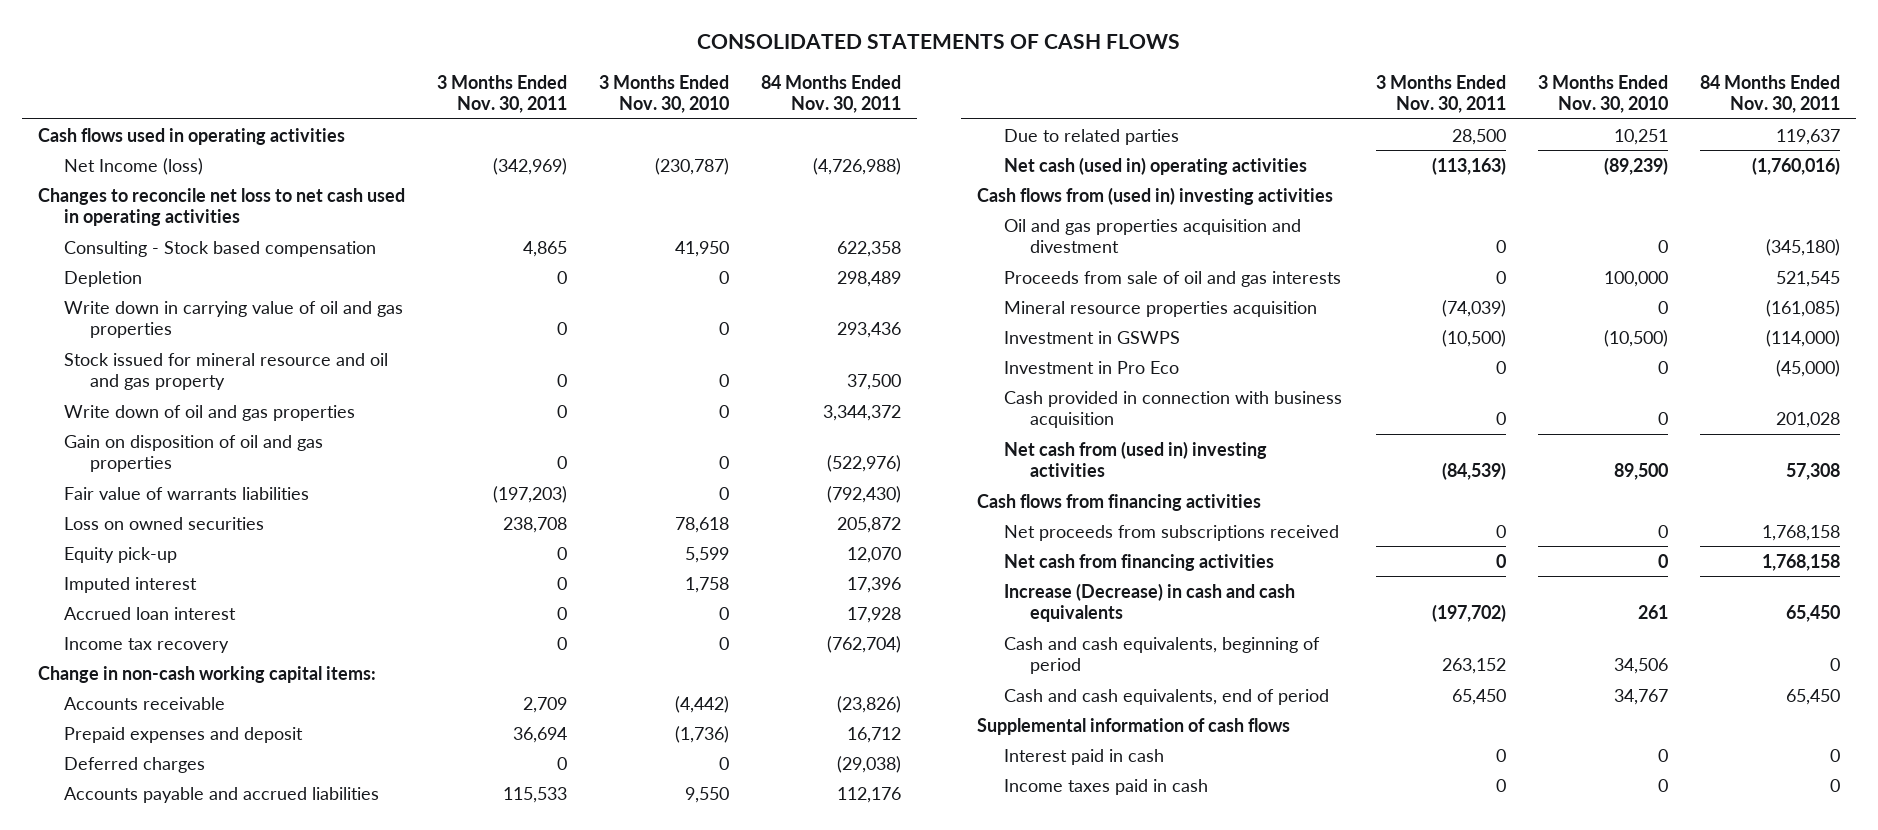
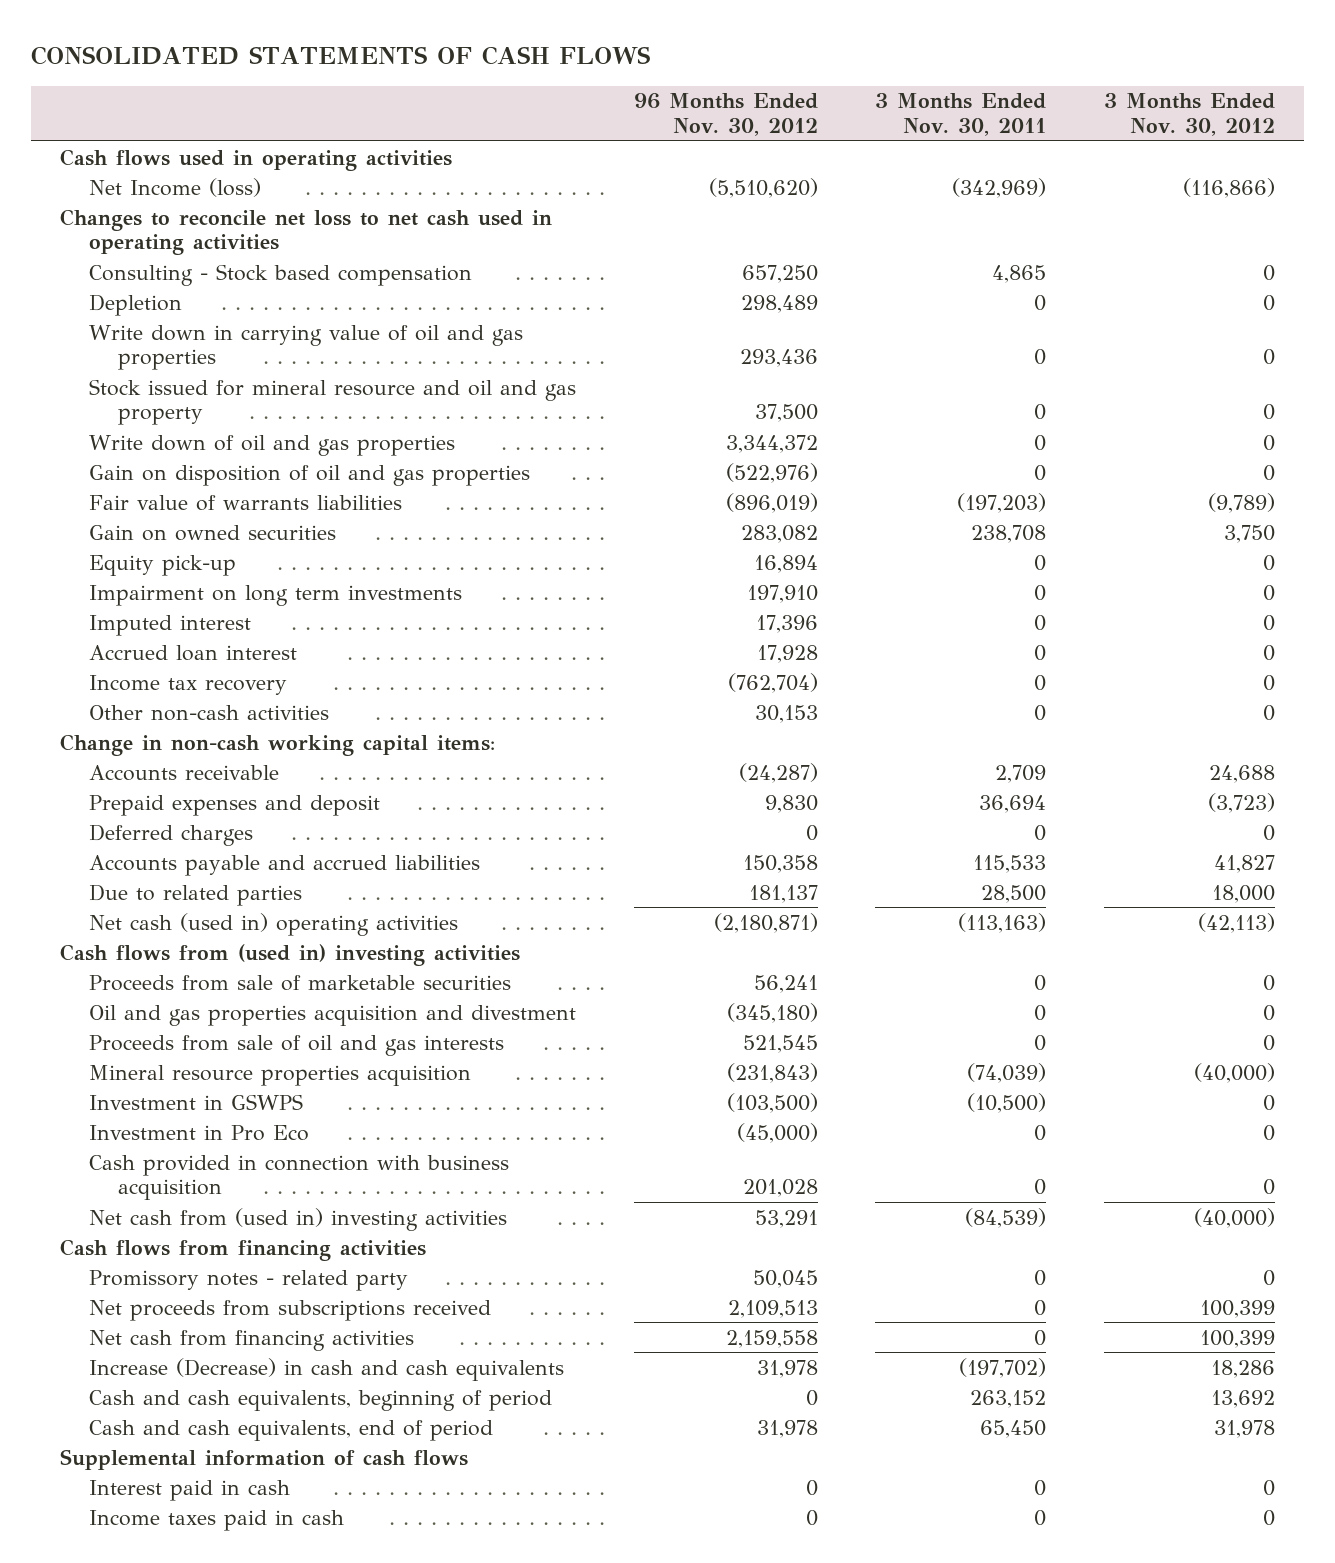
- | 3 Months Ended Nov. 30, 2011 | 3 Months Ended Nov. 30, 2010 | 84 Months Ended Nov. 30, 2011
+ | 96 Months Ended Nov. 30, 2012 | 3 Months Ended Nov. 30, 2011 | 3 Months Ended Nov. 30, 2012
- Loss on owned securities | 238,708 | 78,618 | 205,872
+ Gain on owned securities | 283,082 | 238,708 | 3,750
+ Impairment on long term investments | 197,910 | 0 | 0
+ Other non-cash activities | 30,153 | 0 | 0
+ Proceeds from sale of marketable securities | 56,241 | 0 | 0
+ Promissory notes - related party | 50,045 | 0 | 0

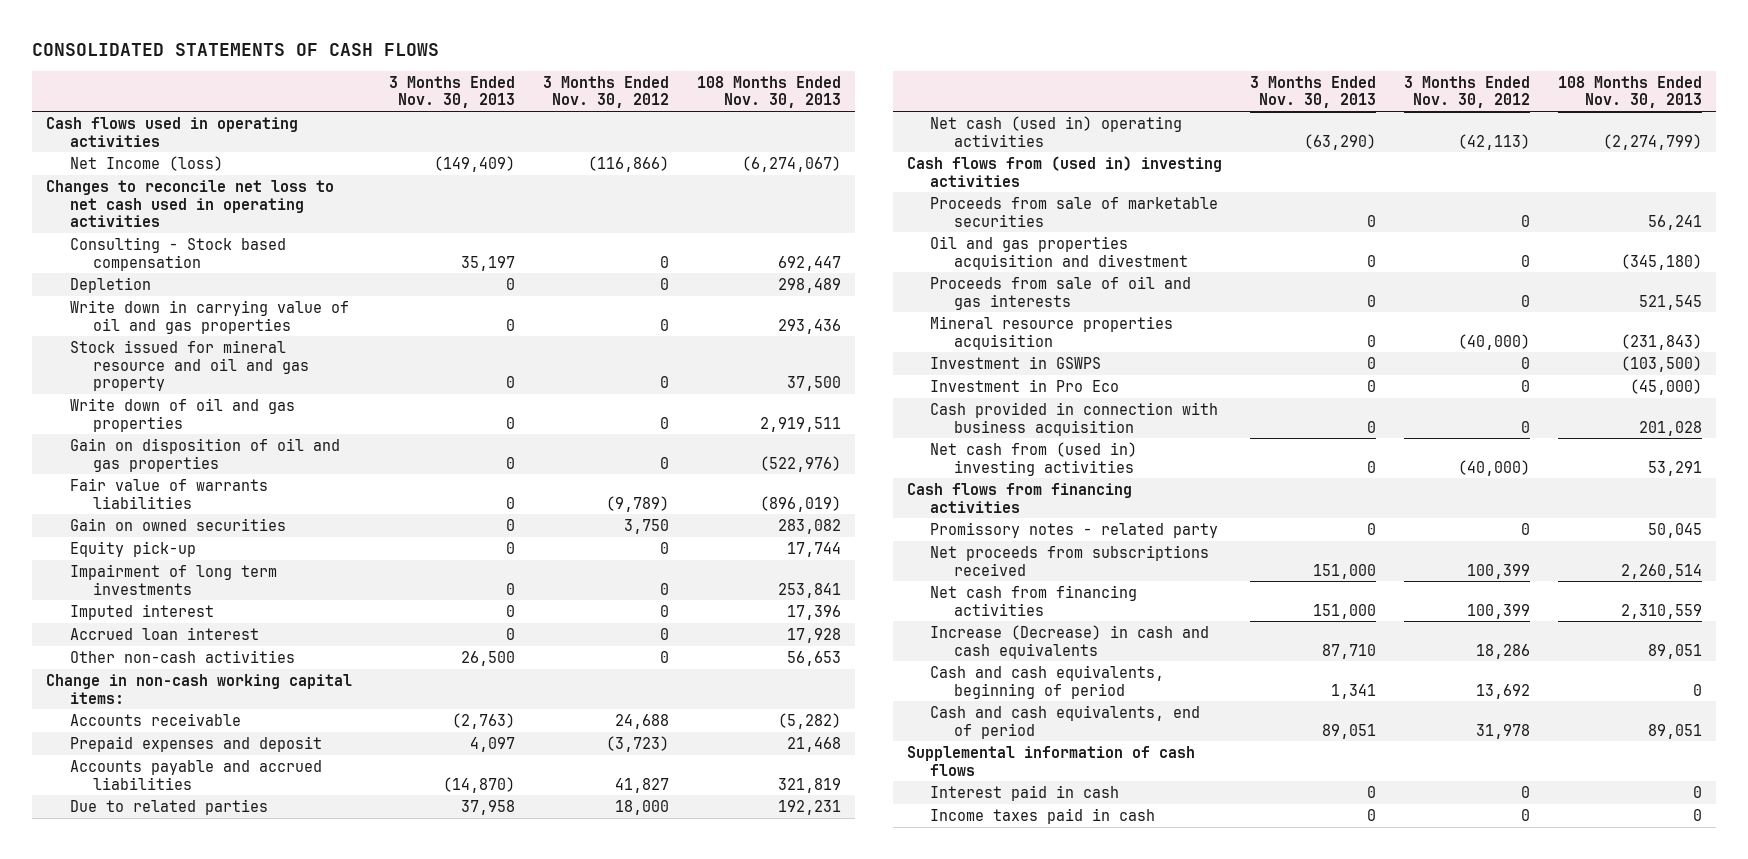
- | 96 Months Ended Nov. 30, 2012 | 3 Months Ended Nov. 30, 2011 | 3 Months Ended Nov. 30, 2012
+ | 3 Months Ended Nov. 30, 2013 | 3 Months Ended Nov. 30, 2012 | 108 Months Ended Nov. 30, 2013
- Impairment on long term investments | 197,910 | 0 | 0
+ Impairment of long term investments | 0 | 0 | 253,841
- Income tax recovery | (762,704) | 0 | 0
- Deferred charges | 0 | 0 | 0

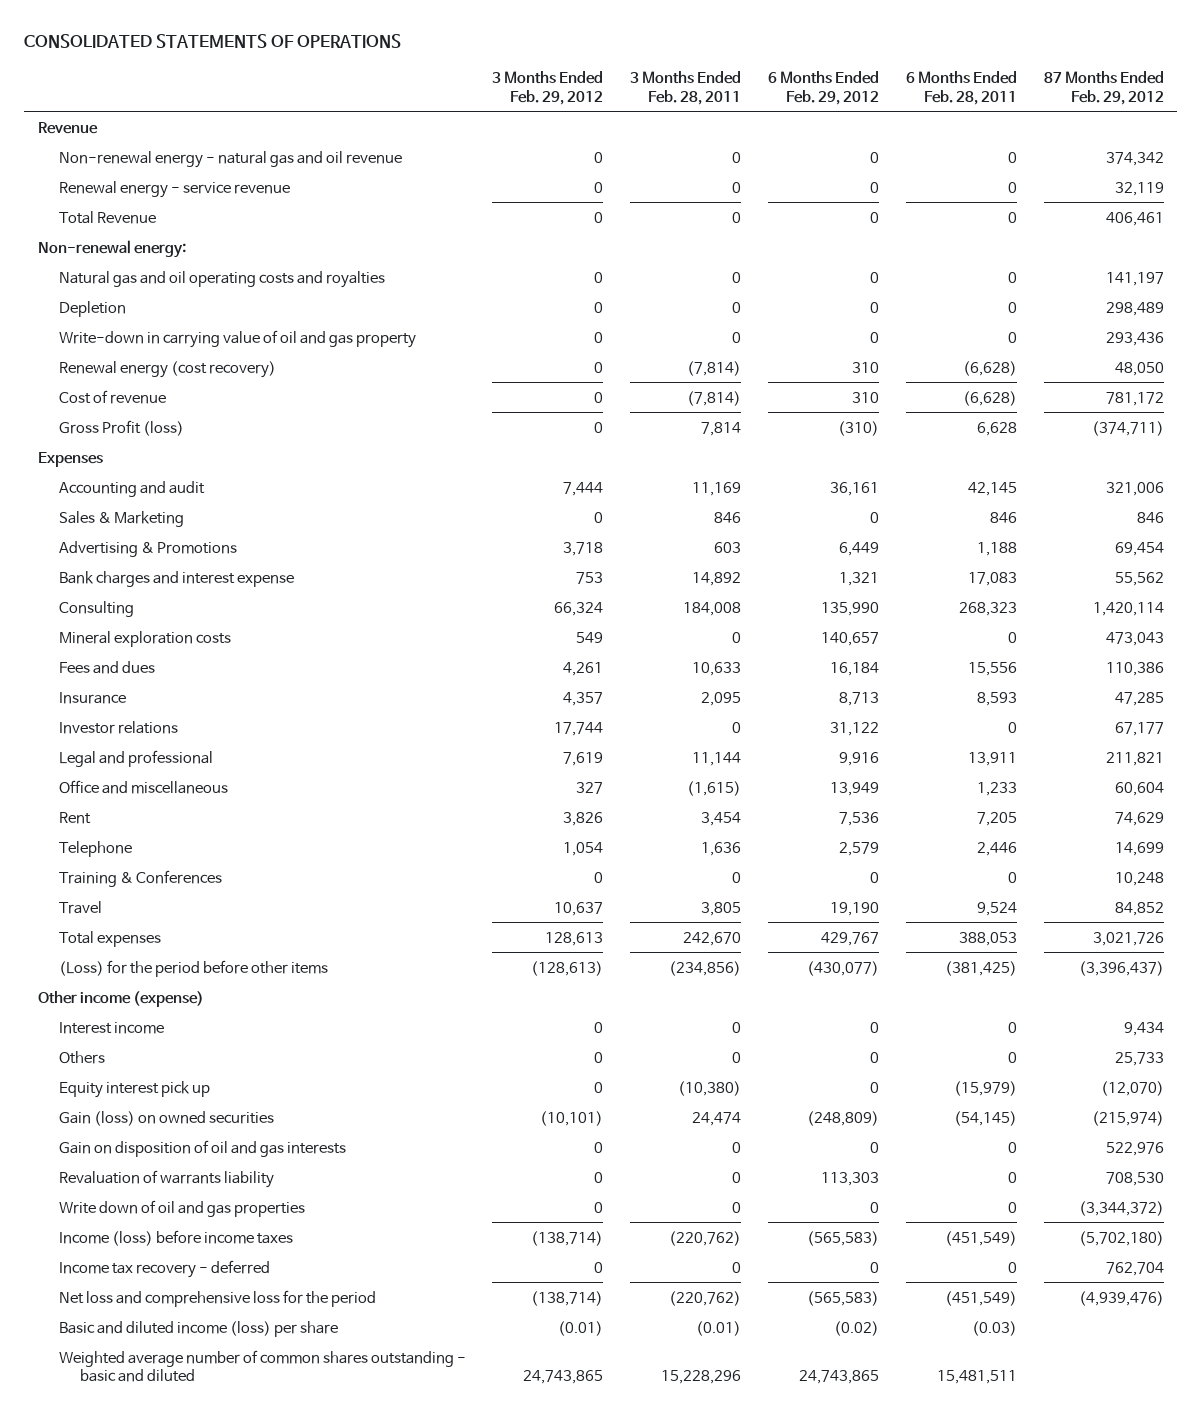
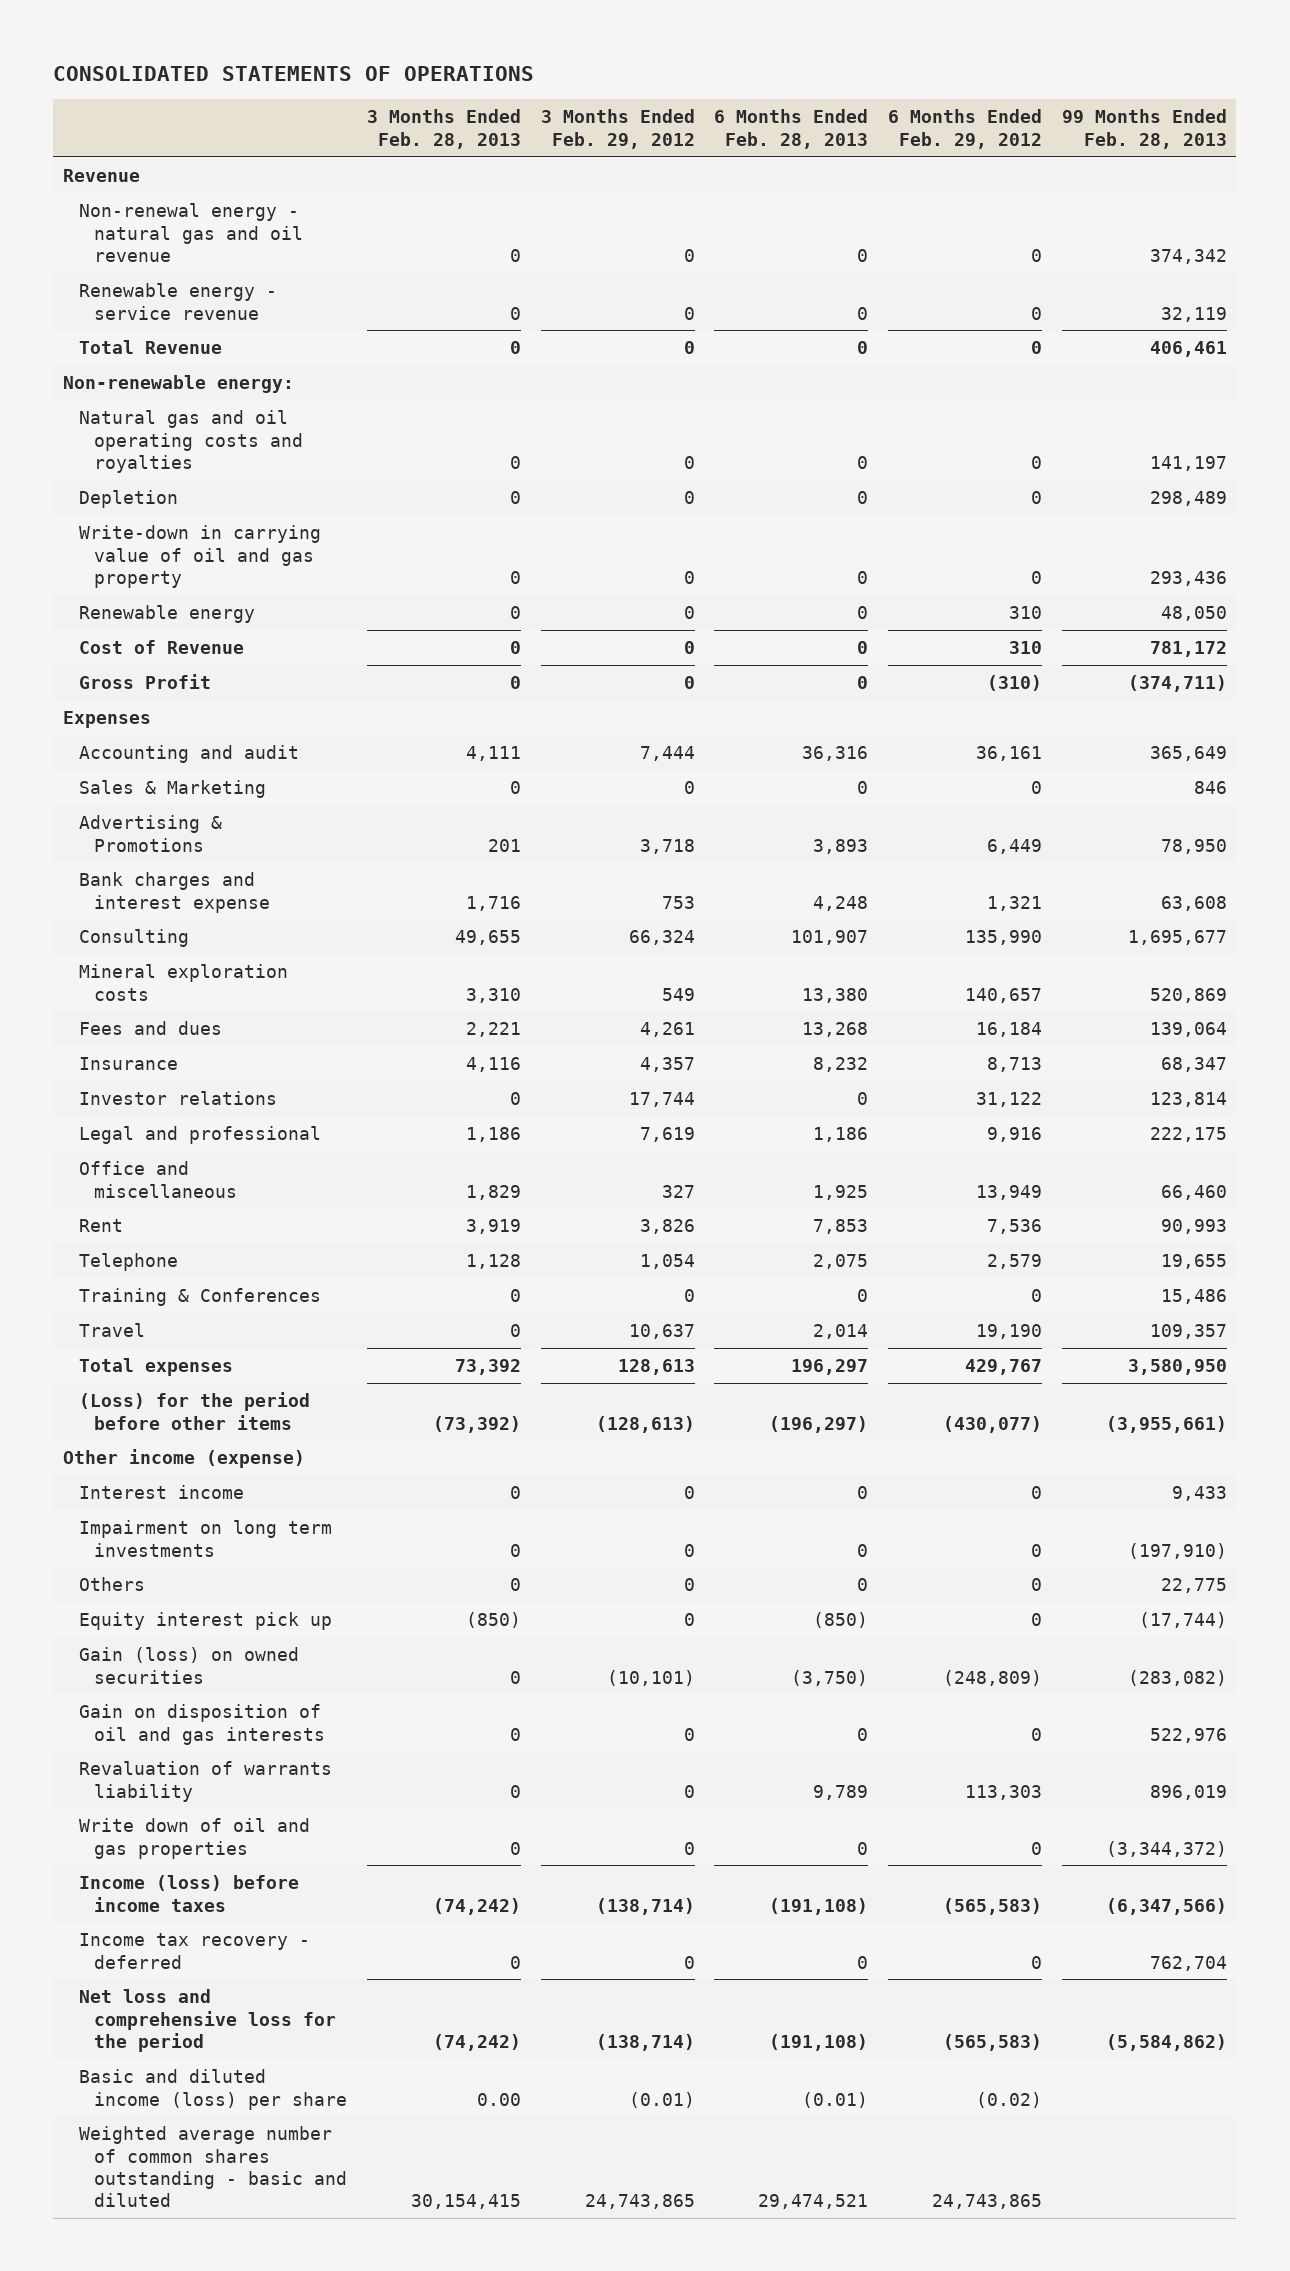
- | 3 Months Ended Feb. 29, 2012 | 3 Months Ended Feb. 28, 2011 | 6 Months Ended Feb. 29, 2012 | 6 Months Ended Feb. 28, 2011 | 87 Months Ended Feb. 29, 2012
+ | 3 Months Ended Feb. 28, 2013 | 3 Months Ended Feb. 29, 2012 | 6 Months Ended Feb. 28, 2013 | 6 Months Ended Feb. 29, 2012 | 99 Months Ended Feb. 28, 2013
- Renewal energy - service revenue | 0 | 0 | 0 | 0 | 32,119
+ Renewable energy - service revenue | 0 | 0 | 0 | 0 | 32,119
- Non-renewal energy:
+ Non-renewable energy:
- Renewal energy (cost recovery) | 0 | (7,814) | 310 | (6,628) | 48,050
- Cost of revenue | 0 | (7,814) | 310 | (6,628) | 781,172
- Gross Profit (loss) | 0 | 7,814 | (310) | 6,628 | (374,711)
+ Renewable energy | 0 | 0 | 0 | 310 | 48,050
+ Cost of Revenue | 0 | 0 | 0 | 310 | 781,172
+ Gross Profit | 0 | 0 | 0 | (310) | (374,711)
+ Impairment on long term investments | 0 | 0 | 0 | 0 | (197,910)

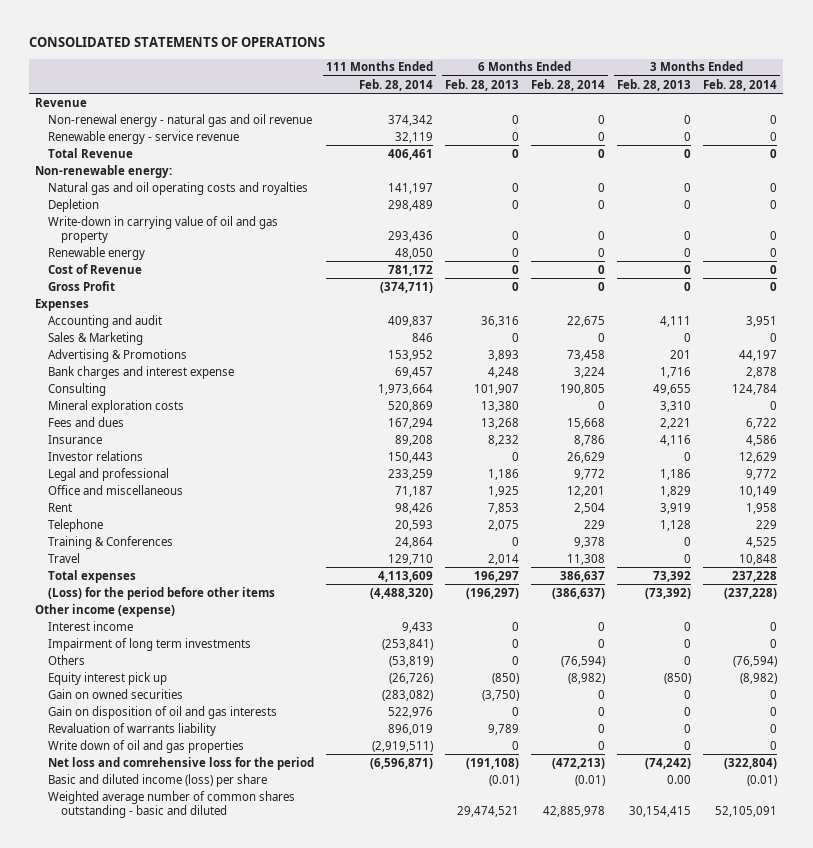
- | 3 Months Ended Feb. 28, 2013 | 3 Months Ended Feb. 29, 2012 | 6 Months Ended Feb. 28, 2013 | 6 Months Ended Feb. 29, 2012 | 99 Months Ended Feb. 28, 2013
+ | 111 Months Ended Feb. 28, 2014 | 6 Months Ended Feb. 28, 2013 | 6 Months Ended Feb. 28, 2014 | 3 Months Ended Feb. 28, 2013 | 3 Months Ended Feb. 28, 2014
- Impairment on long term investments | 0 | 0 | 0 | 0 | (197,910)
+ Impairment of long term investments | (253,841) | 0 | 0 | 0 | 0
- Gain (loss) on owned securities | 0 | (10,101) | (3,750) | (248,809) | (283,082)
+ Gain on owned securities | (283,082) | (3,750) | 0 | 0 | 0
- Income (loss) before income taxes | (74,242) | (138,714) | (191,108) | (565,583) | (6,347,566)
- Income tax recovery - deferred | 0 | 0 | 0 | 0 | 762,704
- Net loss and comprehensive loss for the period | (74,242) | (138,714) | (191,108) | (565,583) | (5,584,862)
+ Net loss and comrehensive loss for the period | (6,596,871) | (191,108) | (472,213) | (74,242) | (322,804)

